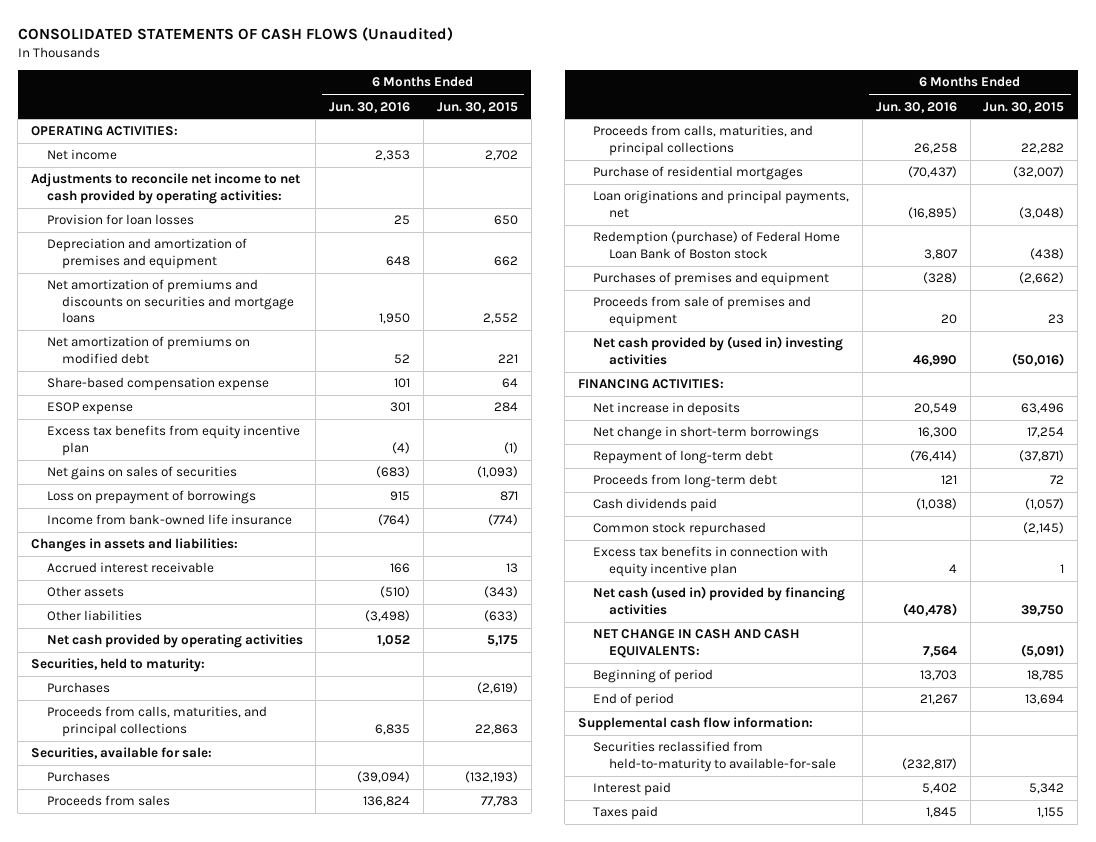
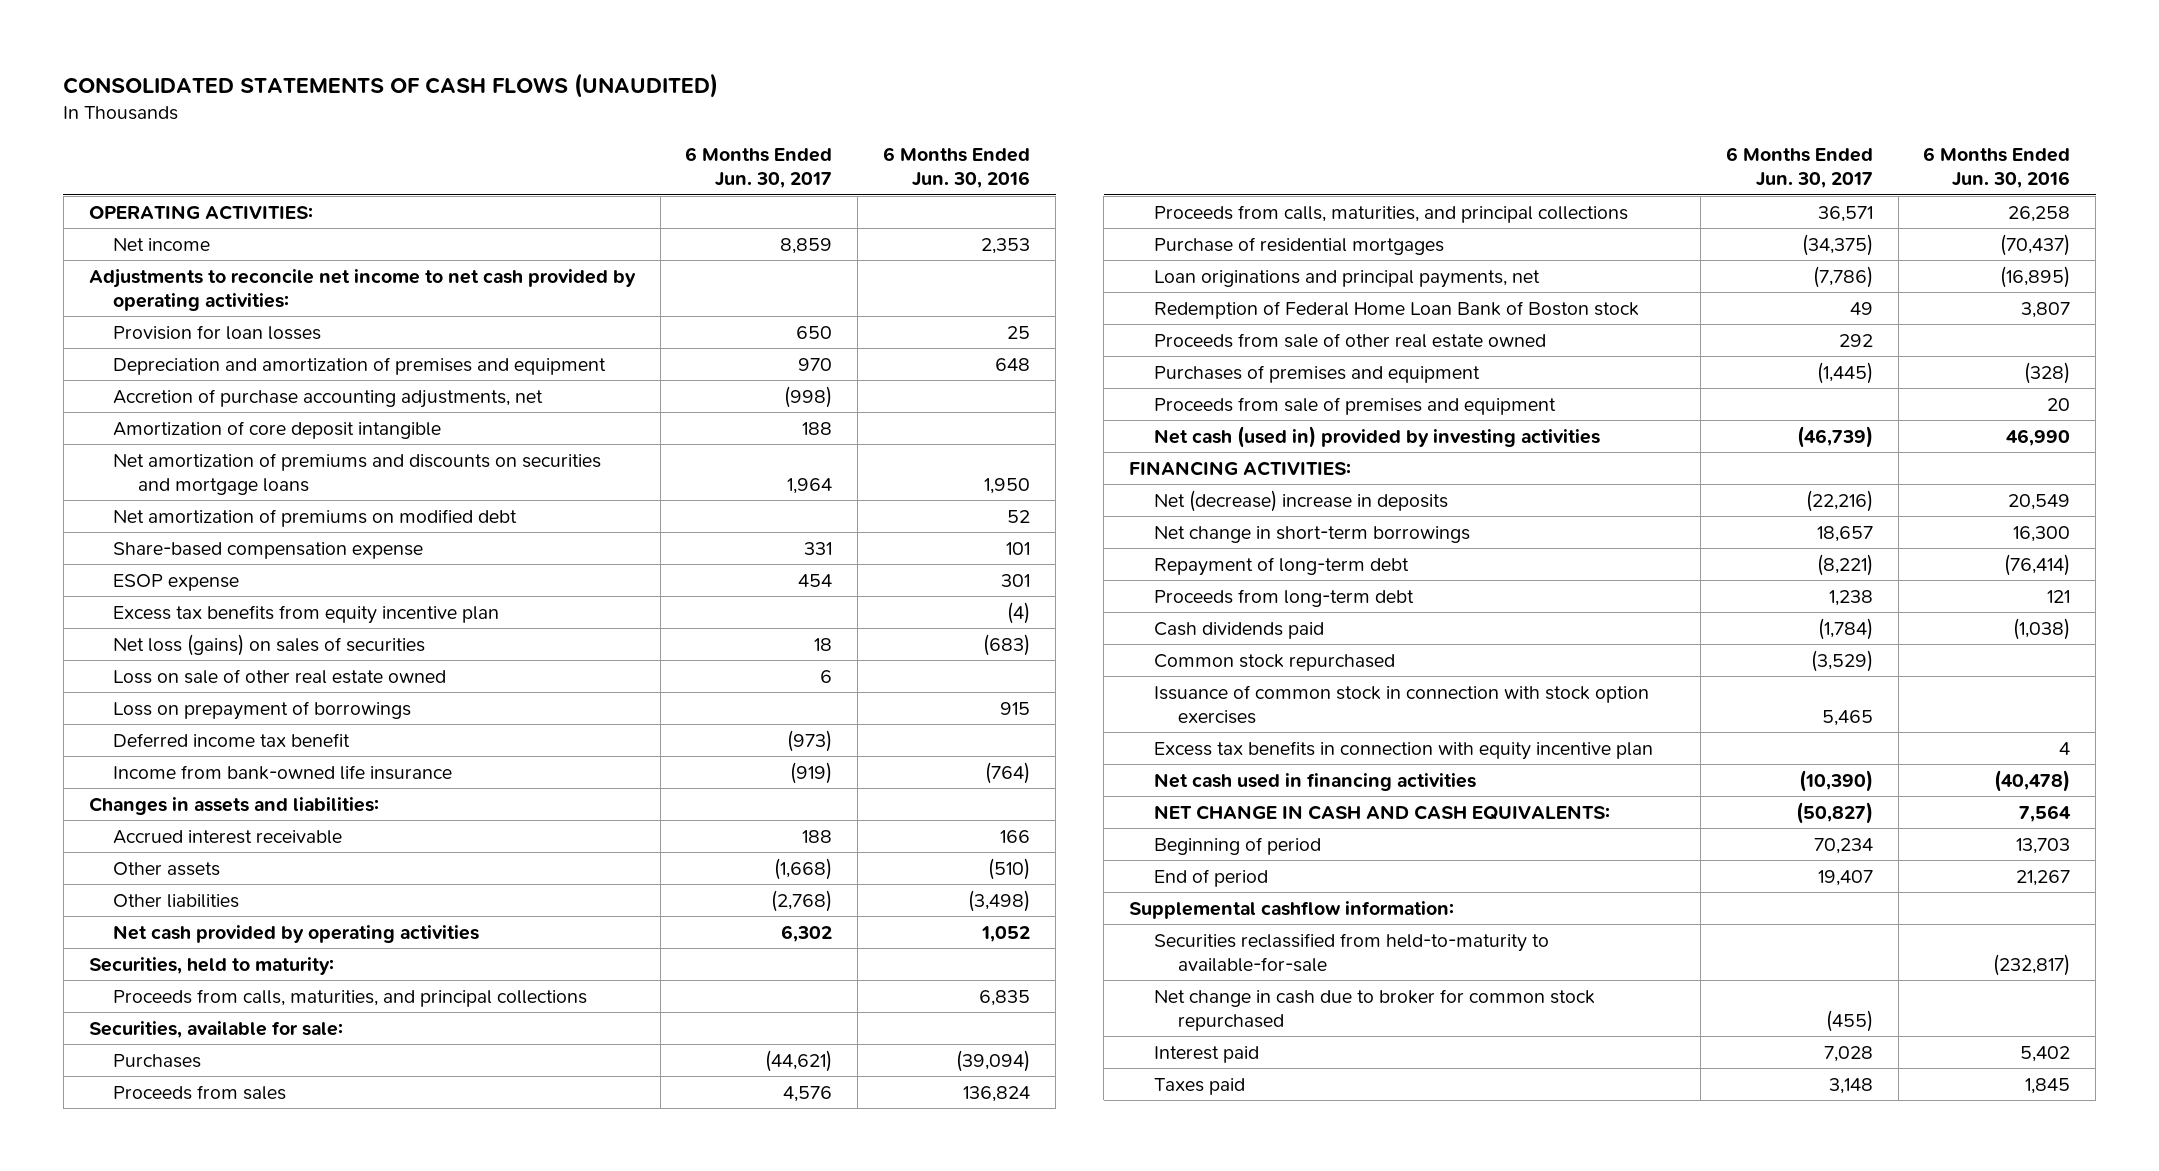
- CONSOLIDATED STATEMENTS OF CASH FLOWS (Unaudited)
+ CONSOLIDATED STATEMENTS OF CASH FLOWS (UNAUDITED)
- | 6 Months Ended Jun. 30, 2016 | 6 Months Ended Jun. 30, 2015
+ | 6 Months Ended Jun. 30, 2017 | 6 Months Ended Jun. 30, 2016
+ Accretion of purchase accounting adjustments, net | (998) |
+ Amortization of core deposit intangible | 188 |
- Net gains on sales of securities | (683) | (1,093)
+ Net loss (gains) on sales of securities | 18 | (683)
+ Loss on sale of other real estate owned | 6 |
+ Deferred income tax benefit | (973) |
- Purchases | | (2,619)
- Redemption (purchase) of Federal Home Loan Bank of Boston stock | 3,807 | (438)
+ Redemption of Federal Home Loan Bank of Boston stock | 49 | 3,807
+ Proceeds from sale of other real estate owned | 292 |
- Net cash provided by (used in) investing activities | 46,990 | (50,016)
+ Net cash (used in) provided by investing activities | (46,739) | 46,990
- Net increase in deposits | 20,549 | 63,496
+ Net (decrease) increase in deposits | (22,216) | 20,549
+ Issuance of common stock in connection with stock option exercises | 5,465 |
- Net cash (used in) provided by financing activities | (40,478) | 39,750
+ Net cash used in financing activities | (10,390) | (40,478)
- Supplemental cash flow information:
+ Supplemental cashflow information:
+ Net change in cash due to broker for common stock repurchased | (455) |

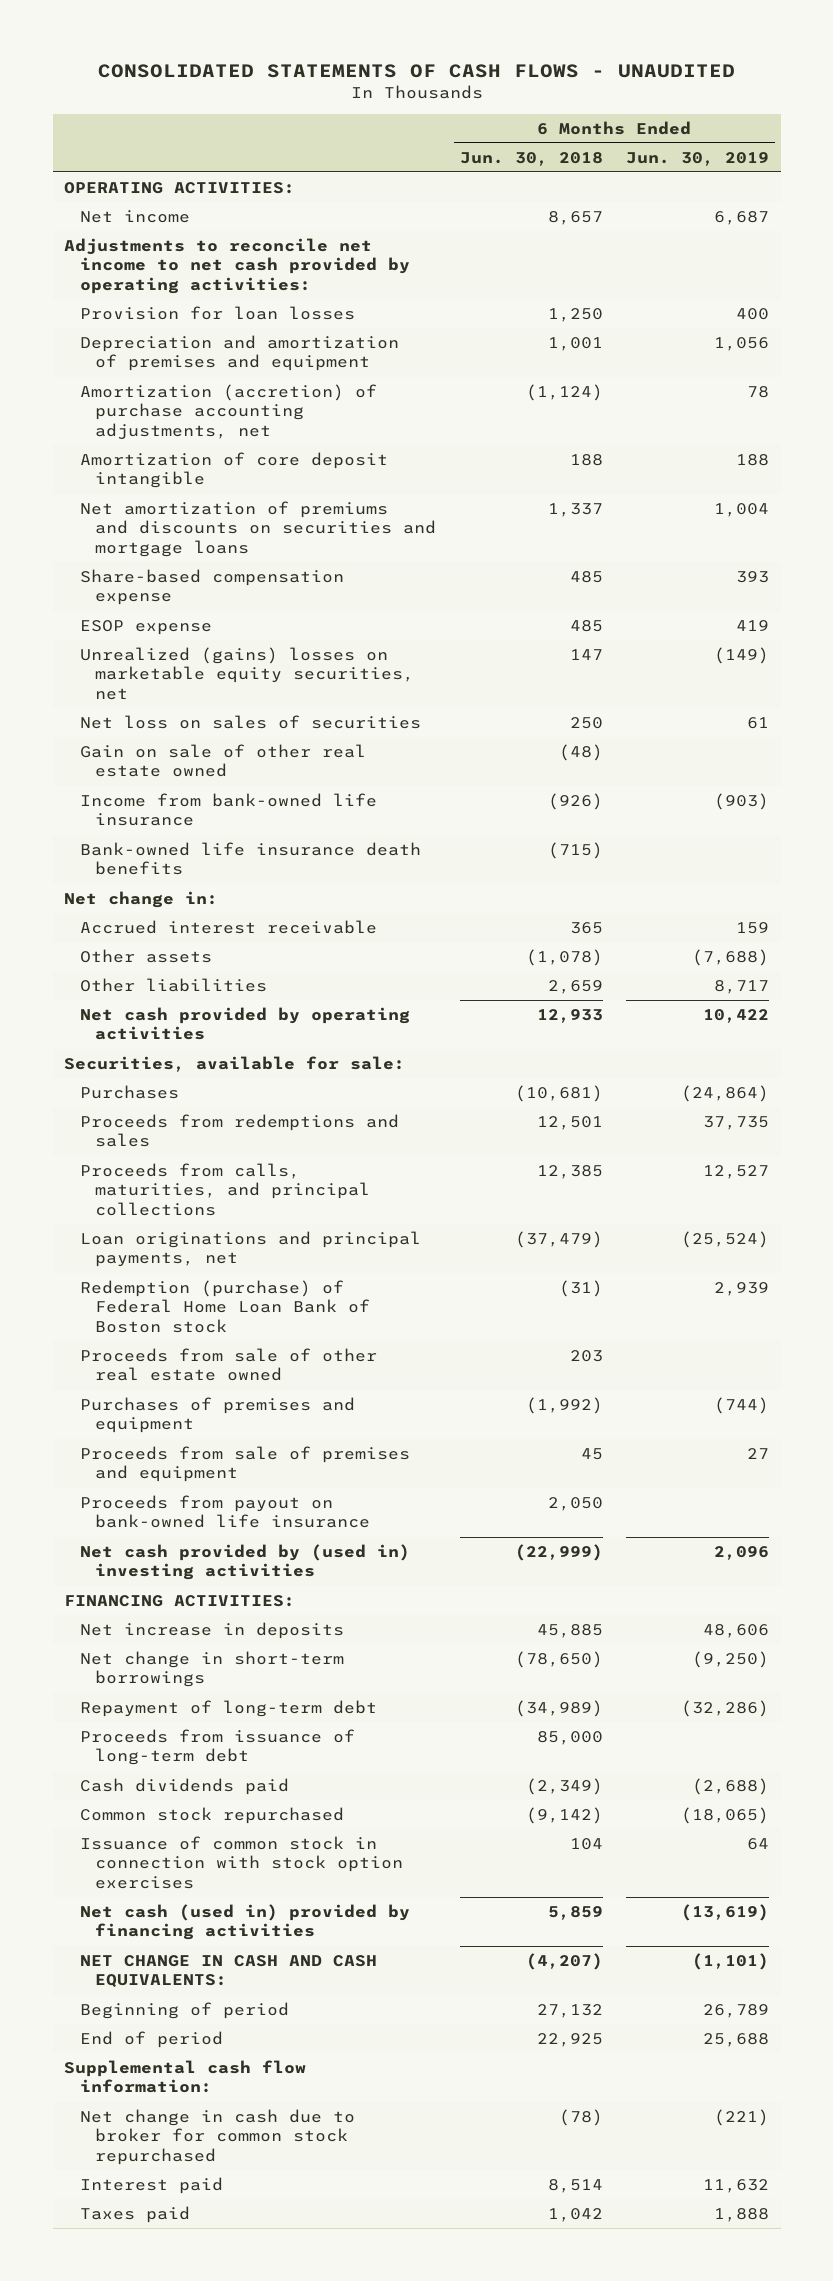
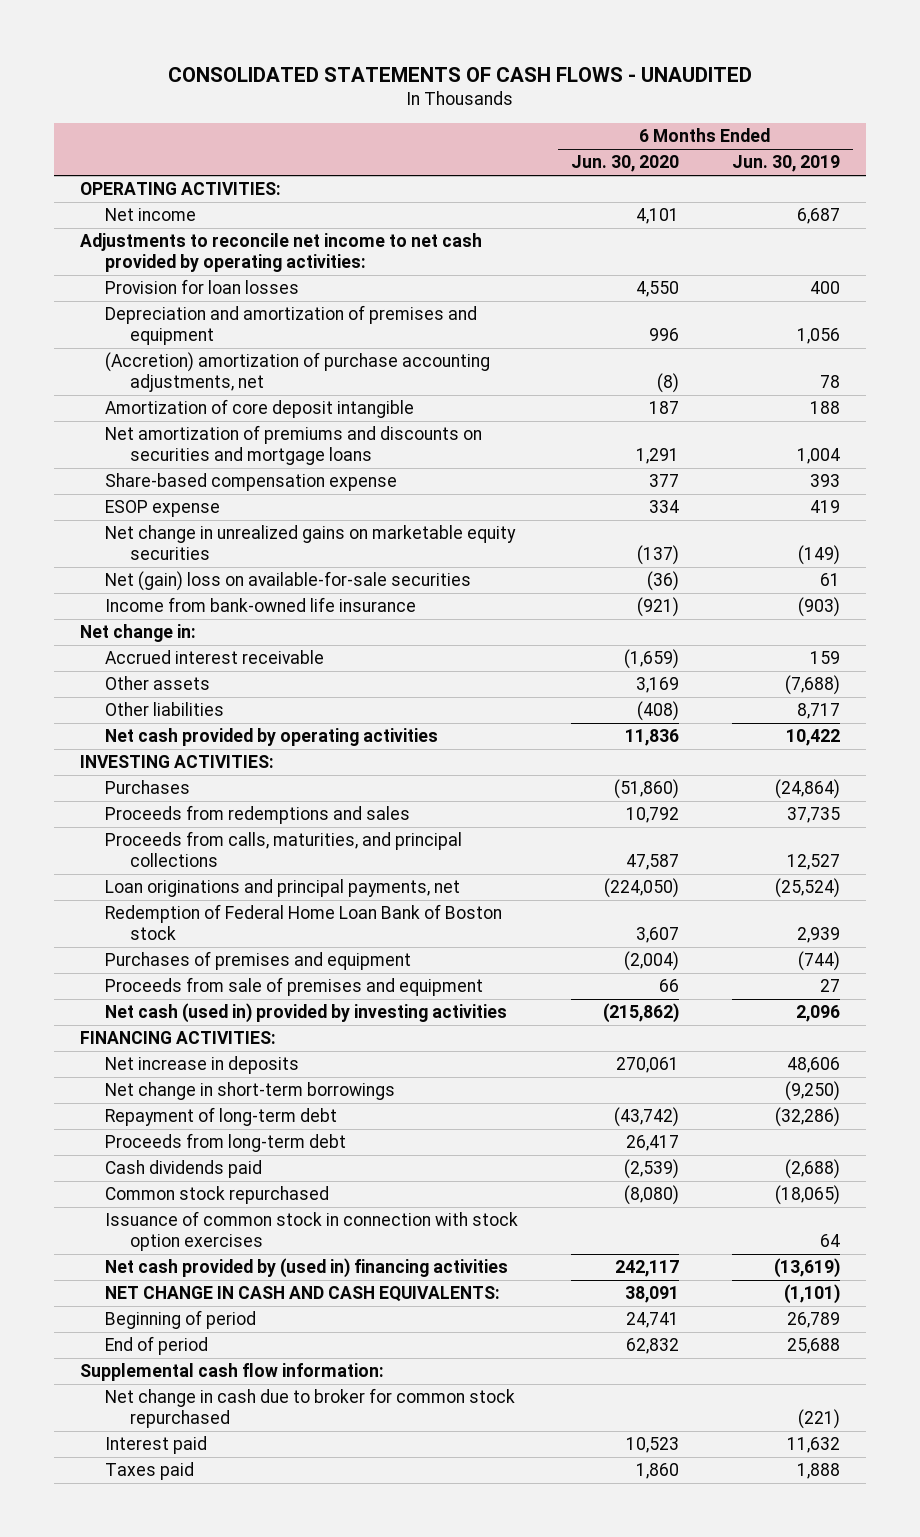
- | 6 Months Ended Jun. 30, 2018 | 6 Months Ended Jun. 30, 2019
+ | 6 Months Ended Jun. 30, 2020 | 6 Months Ended Jun. 30, 2019
- Amortization (accretion) of purchase accounting adjustments, net | (1,124) | 78
+ (Accretion) amortization of purchase accounting adjustments, net | (8) | 78
- Unrealized (gains) losses on marketable equity securities, net | 147 | (149)
- Net loss on sales of securities | 250 | 61
- Gain on sale of other real estate owned | (48) |
+ Net change in unrealized gains on marketable equity securities | (137) | (149)
+ Net (gain) loss on available-for-sale securities | (36) | 61
- Bank-owned life insurance death benefits | (715) |
- Securities, available for sale:
+ INVESTING ACTIVITIES:
- Redemption (purchase) of Federal Home Loan Bank of Boston stock | (31) | 2,939
- Proceeds from sale of other real estate owned | 203 |
+ Redemption of Federal Home Loan Bank of Boston stock | 3,607 | 2,939
- Proceeds from payout on bank-owned life insurance | 2,050 |
- Net cash provided by (used in) investing activities | (22,999) | 2,096
+ Net cash (used in) provided by investing activities | (215,862) | 2,096
- Proceeds from issuance of long-term debt | 85,000 |
+ Proceeds from long-term debt | 26,417 |
- Net cash (used in) provided by financing activities | 5,859 | (13,619)
+ Net cash provided by (used in) financing activities | 242,117 | (13,619)

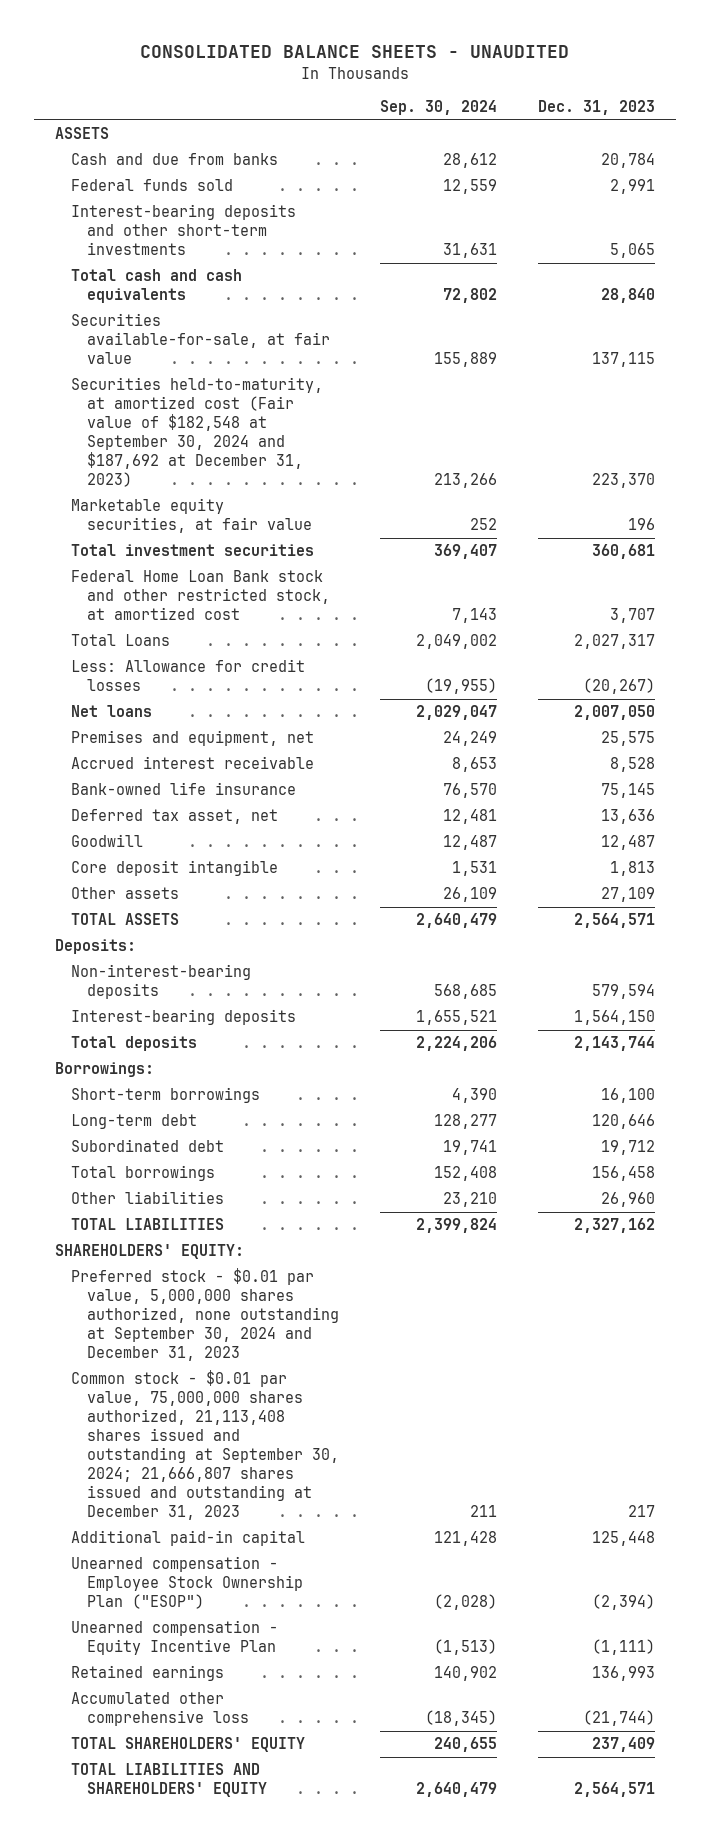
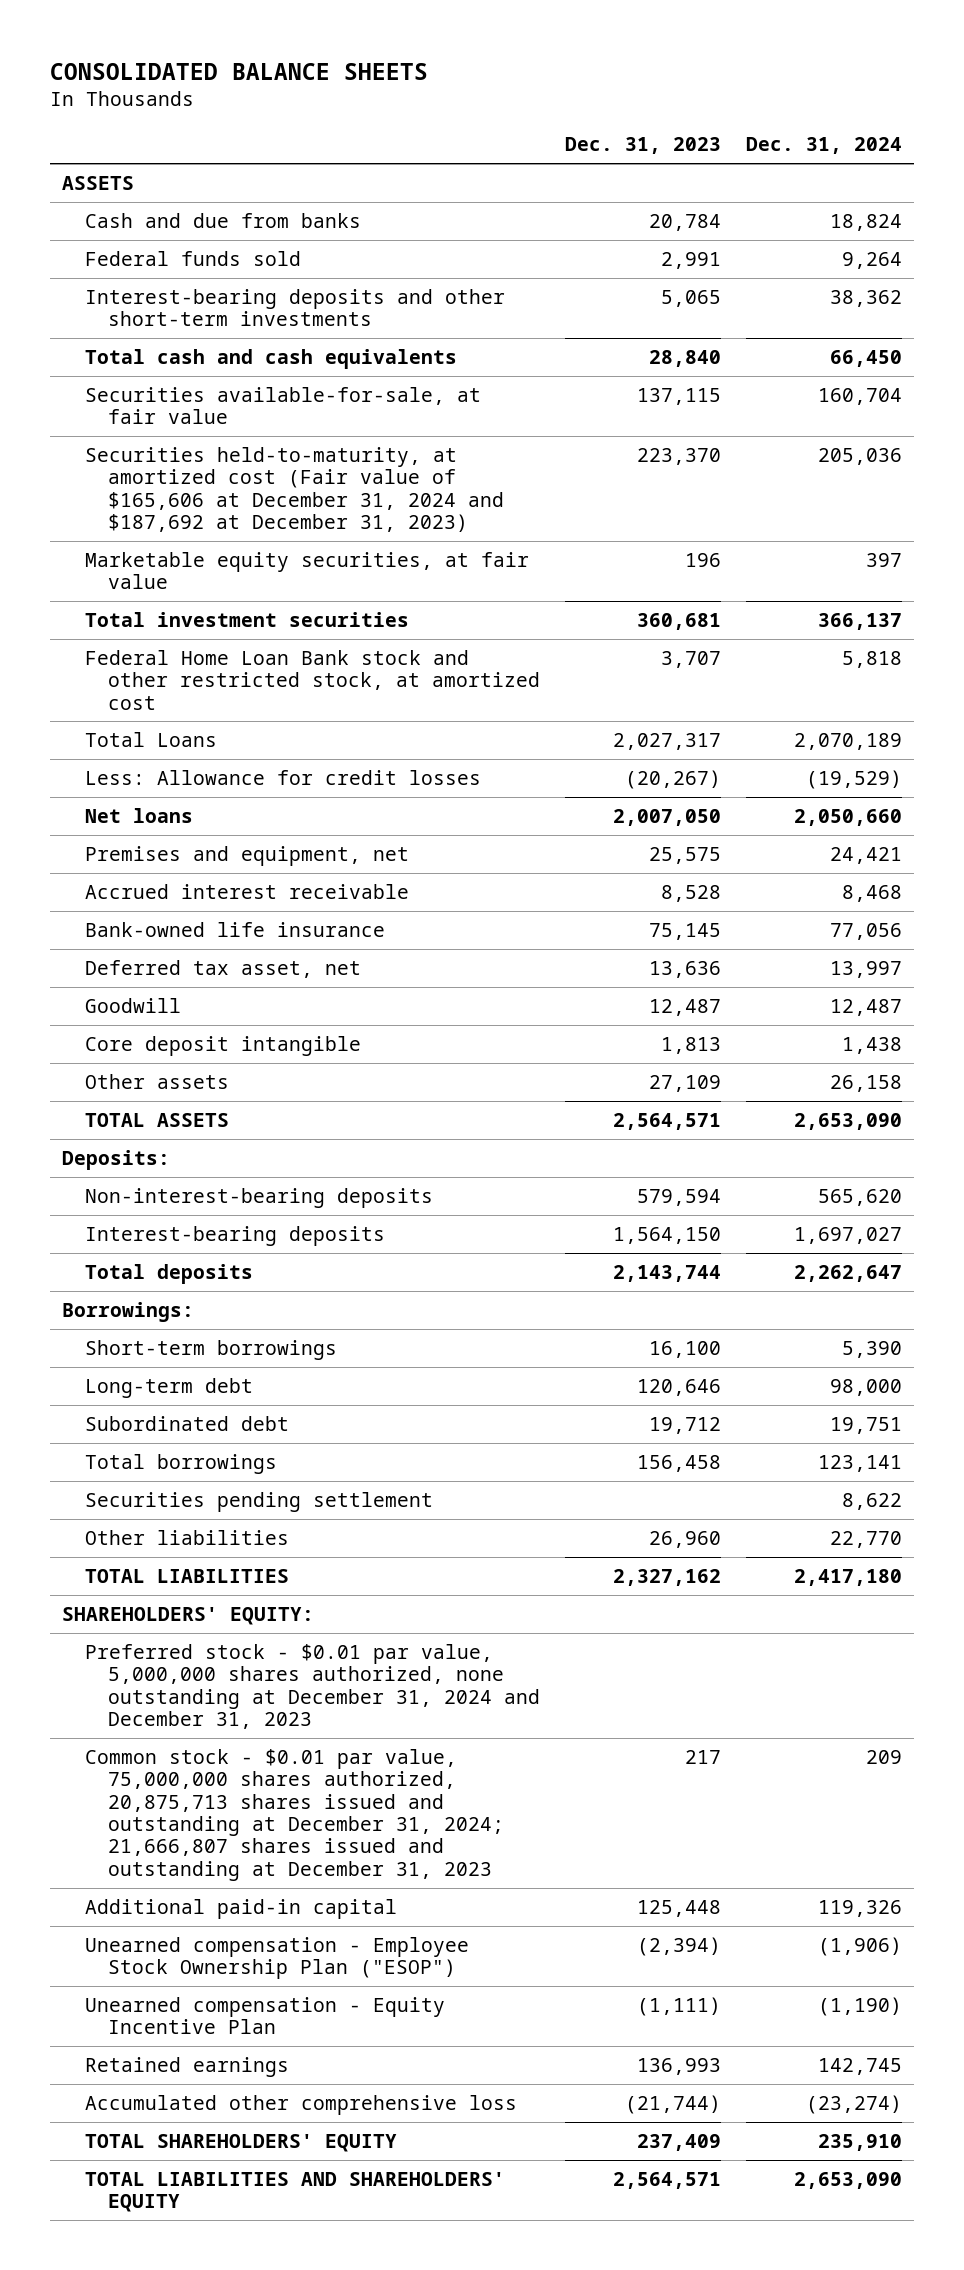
- CONSOLIDATED BALANCE SHEETS - UNAUDITED
+ CONSOLIDATED BALANCE SHEETS
- | Sep. 30, 2024 | Dec. 31, 2023
+ | Dec. 31, 2023 | Dec. 31, 2024
- Securities held-to-maturity, at amortized cost (Fair value of $182,548 at September 30, 2024 and $187,692 at December 31, 2023) | 213,266 | 223,370
+ Securities held-to-maturity, at amortized cost (Fair value of $165,606 at December 31, 2024 and $187,692 at December 31, 2023) | 223,370 | 205,036
+ Securities pending settlement | | 8,622
- Preferred stock - $0.01 par value, 5,000,000 shares authorized, none outstanding at September 30, 2024 and December 31, 2023
- Common stock - $0.01 par value, 75,000,000 shares authorized, 21,113,408 shares issued and outstanding at September 30, 2024; 21,666,807 shares issued and outstanding at December 31, 2023 | 211 | 217
+ Preferred stock - $0.01 par value, 5,000,000 shares authorized, none outstanding at December 31, 2024 and December 31, 2023
+ Common stock - $0.01 par value, 75,000,000 shares authorized, 20,875,713 shares issued and outstanding at December 31, 2024; 21,666,807 shares issued and outstanding at December 31, 2023 | 217 | 209

